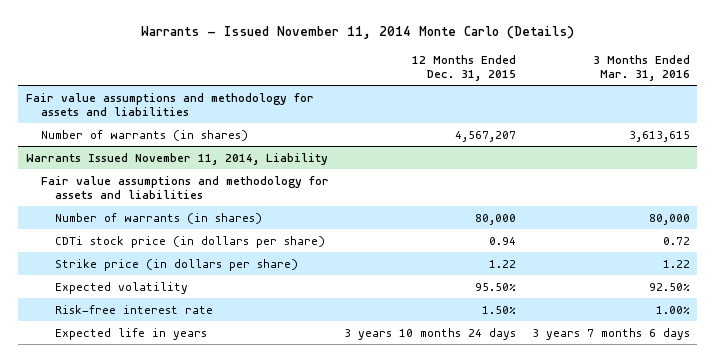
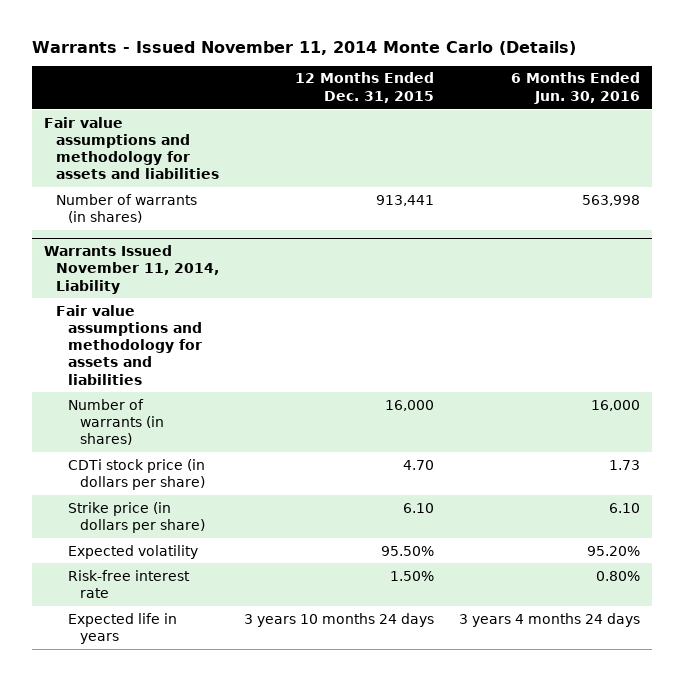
- | 12 Months Ended Dec. 31, 2015 | 3 Months Ended Mar. 31, 2016
+ | 12 Months Ended Dec. 31, 2015 | 6 Months Ended Jun. 30, 2016
- Number of warrants (in shares) | 4,567,207 | 3,613,615
+ Number of warrants (in shares) | 913,441 | 563,998
@ Warrants Issued November 11, 2014, Liability
- Number of warrants (in shares) | 80,000 | 80,000
- CDTi stock price (in dollars per share) | 0.94 | 0.72
- Strike price (in dollars per share) | 1.22 | 1.22
+ Number of warrants (in shares) | 16,000 | 16,000
+ CDTi stock price (in dollars per share) | 4.70 | 1.73
+ Strike price (in dollars per share) | 6.10 | 6.10

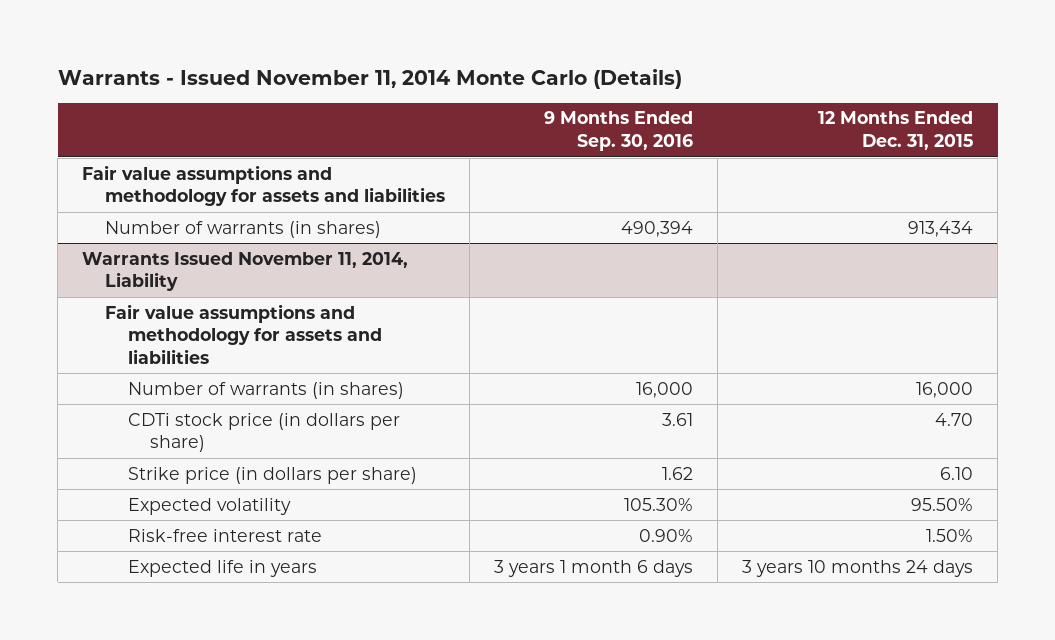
- | 12 Months Ended Dec. 31, 2015 | 6 Months Ended Jun. 30, 2016
+ | 9 Months Ended Sep. 30, 2016 | 12 Months Ended Dec. 31, 2015
- Number of warrants (in shares) | 913,441 | 563,998
+ Number of warrants (in shares) | 490,394 | 913,434

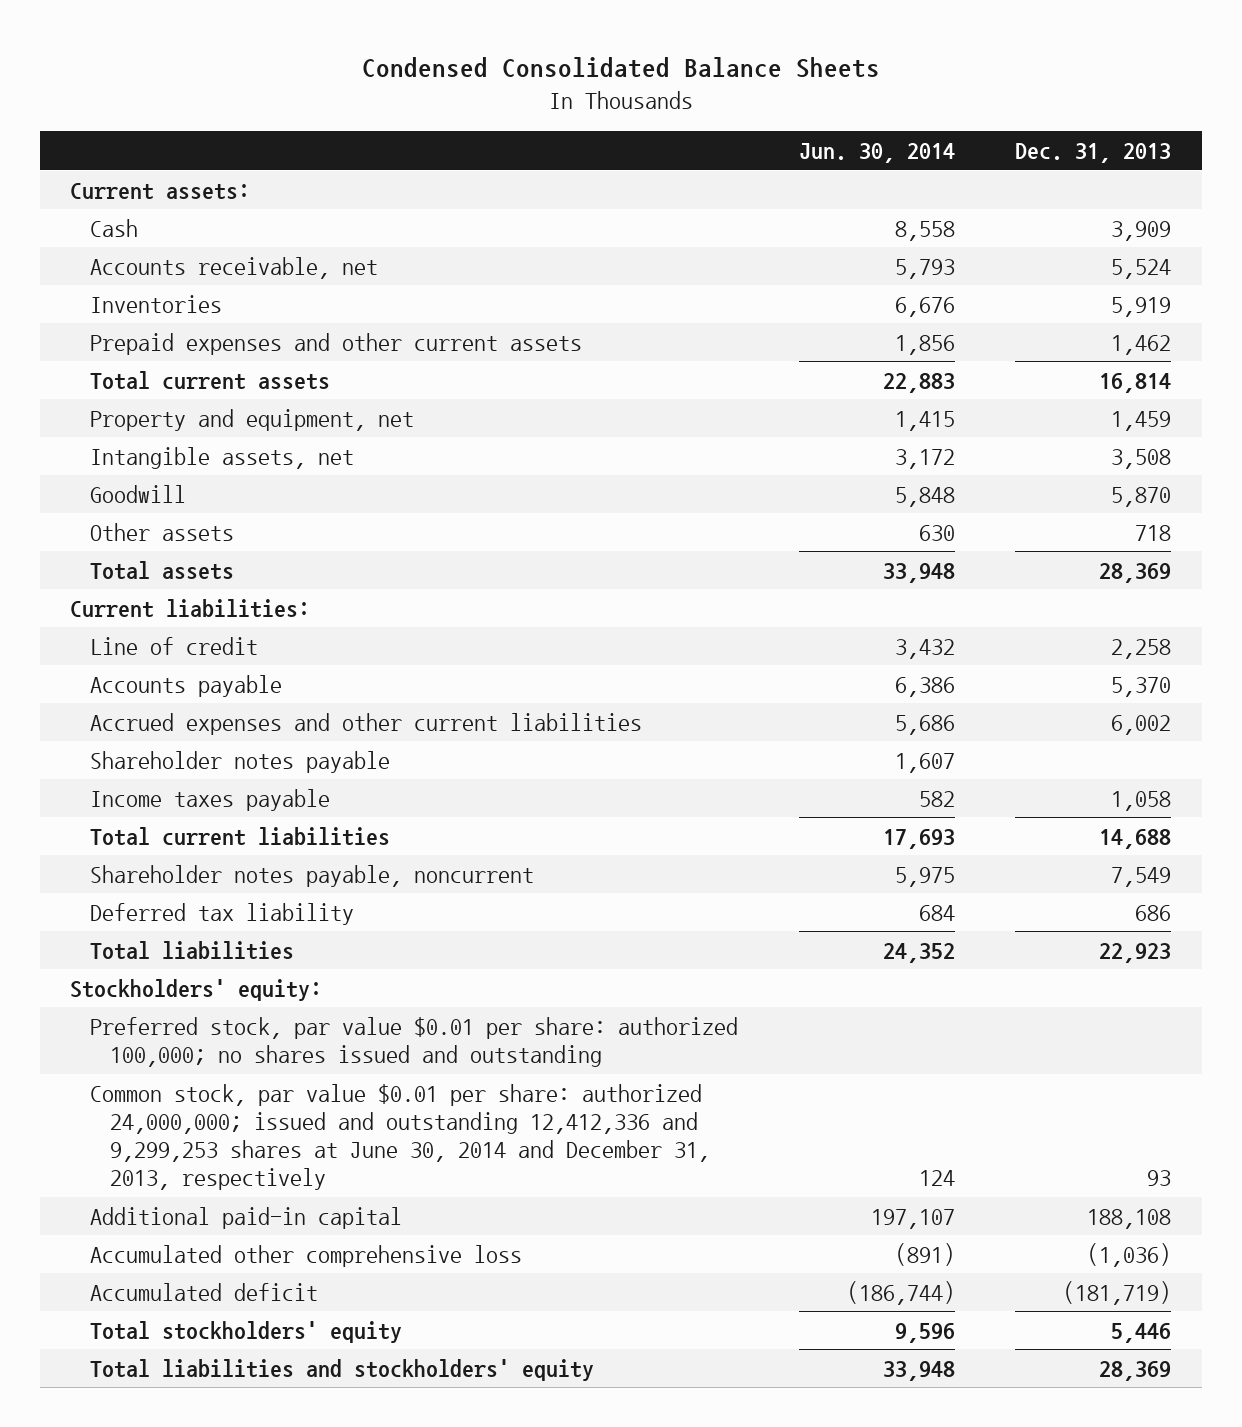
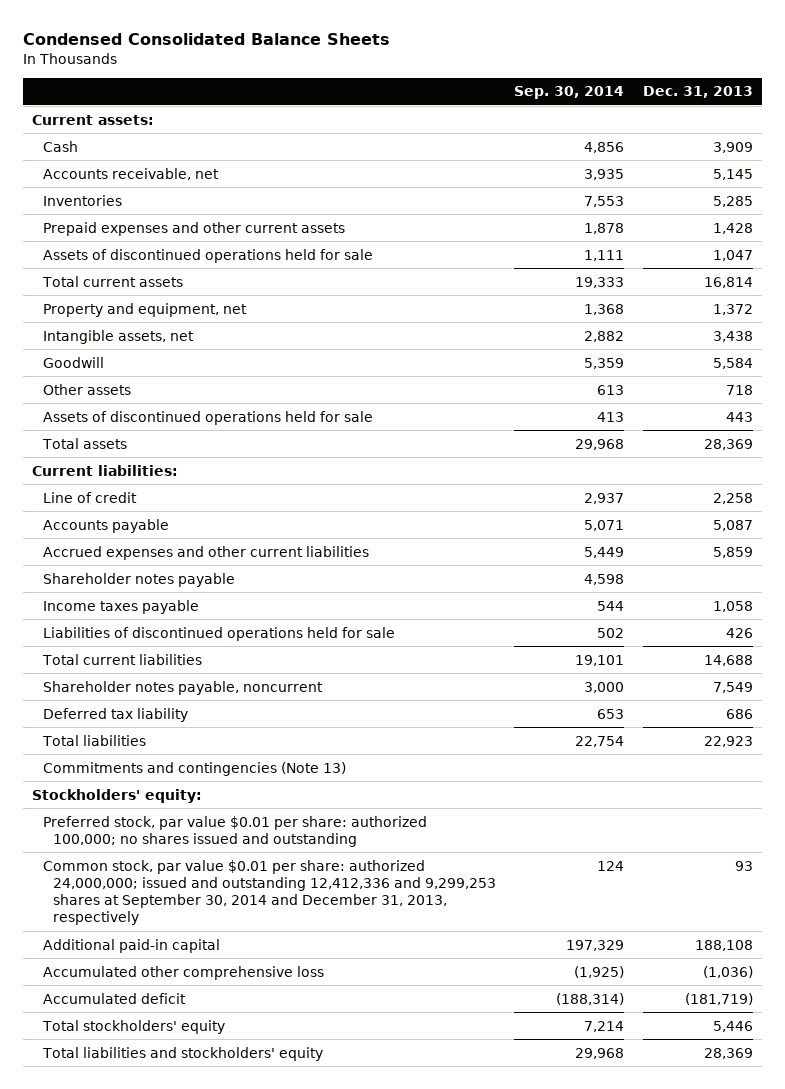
- | Jun. 30, 2014 | Dec. 31, 2013
+ | Sep. 30, 2014 | Dec. 31, 2013
- Accounts receivable, net | 5,793 | 5,524
- Inventories | 6,676 | 5,919
- Prepaid expenses and other current assets | 1,856 | 1,462
+ Accounts receivable, net | 3,935 | 5,145
+ Inventories | 7,553 | 5,285
+ Prepaid expenses and other current assets | 1,878 | 1,428
+ Assets of discontinued operations held for sale | 1,111 | 1,047
- Property and equipment, net | 1,415 | 1,459
- Intangible assets, net | 3,172 | 3,508
- Goodwill | 5,848 | 5,870
+ Property and equipment, net | 1,368 | 1,372
+ Intangible assets, net | 2,882 | 3,438
+ Goodwill | 5,359 | 5,584
+ Assets of discontinued operations held for sale | 413 | 443
- Accounts payable | 6,386 | 5,370
- Accrued expenses and other current liabilities | 5,686 | 6,002
+ Accounts payable | 5,071 | 5,087
+ Accrued expenses and other current liabilities | 5,449 | 5,859
+ Liabilities of discontinued operations held for sale | 502 | 426
+ Commitments and contingencies (Note 13)
- Common stock, par value $0.01 per share: authorized 24,000,000; issued and outstanding 12,412,336 and 9,299,253 shares at June 30, 2014 and December 31, 2013, respectively | 124 | 93
+ Common stock, par value $0.01 per share: authorized 24,000,000; issued and outstanding 12,412,336 and 9,299,253 shares at September 30, 2014 and December 31, 2013, respectively | 124 | 93

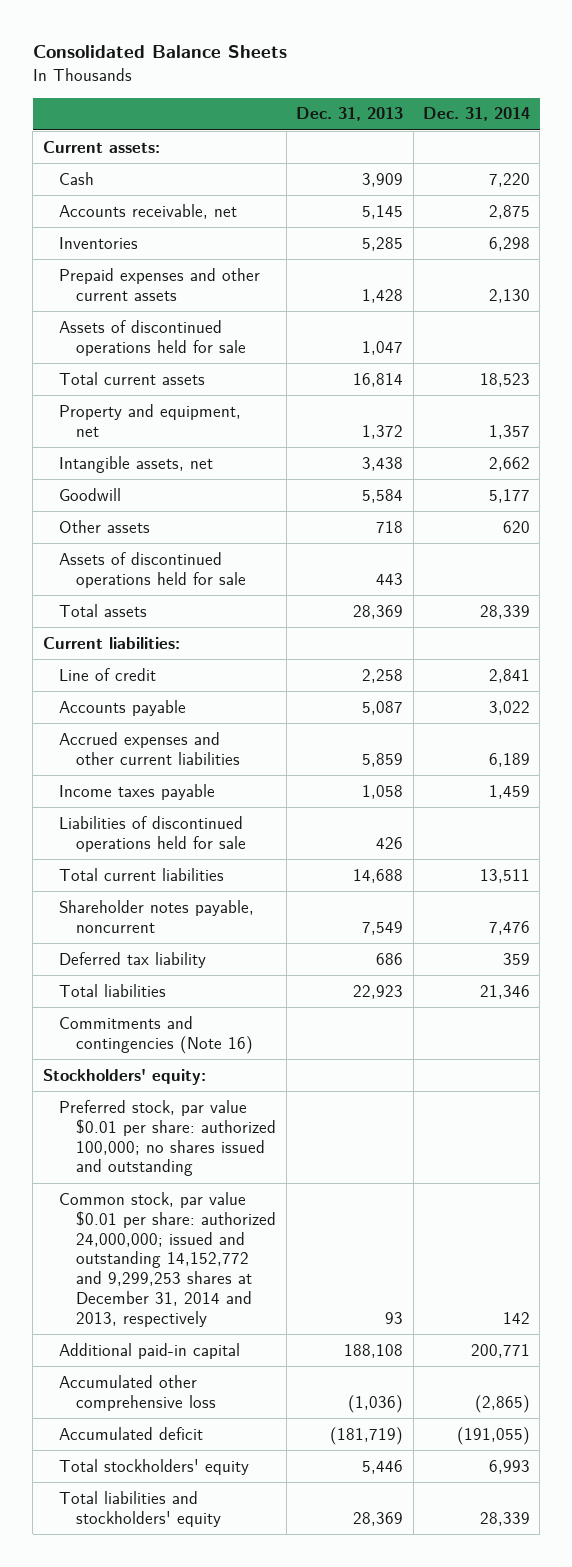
- Condensed Consolidated Balance Sheets
+ Consolidated Balance Sheets
- | Sep. 30, 2014 | Dec. 31, 2013
+ | Dec. 31, 2013 | Dec. 31, 2014
- Shareholder notes payable | 4,598 |
- Commitments and contingencies (Note 13)
+ Commitments and contingencies (Note 16)
- Common stock, par value $0.01 per share: authorized 24,000,000; issued and outstanding 12,412,336 and 9,299,253 shares at September 30, 2014 and December 31, 2013, respectively | 124 | 93
+ Common stock, par value $0.01 per share: authorized 24,000,000; issued and outstanding 14,152,772 and 9,299,253 shares at December 31, 2014 and 2013, respectively | 93 | 142

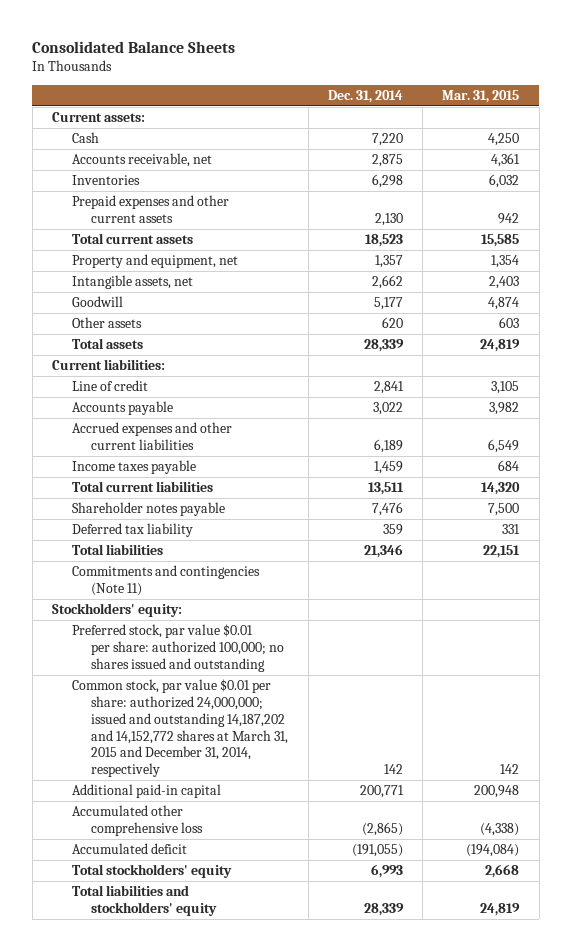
- | Dec. 31, 2013 | Dec. 31, 2014
+ | Dec. 31, 2014 | Mar. 31, 2015
- Assets of discontinued operations held for sale | 1,047 |
- Assets of discontinued operations held for sale | 443 |
- Liabilities of discontinued operations held for sale | 426 |
- Shareholder notes payable, noncurrent | 7,549 | 7,476
+ Shareholder notes payable | 7,476 | 7,500
- Commitments and contingencies (Note 16)
+ Commitments and contingencies (Note 11)
- Common stock, par value $0.01 per share: authorized 24,000,000; issued and outstanding 14,152,772 and 9,299,253 shares at December 31, 2014 and 2013, respectively | 93 | 142
+ Common stock, par value $0.01 per share: authorized 24,000,000; issued and outstanding 14,187,202 and 14,152,772 shares at March 31, 2015 and December 31, 2014, respectively | 142 | 142

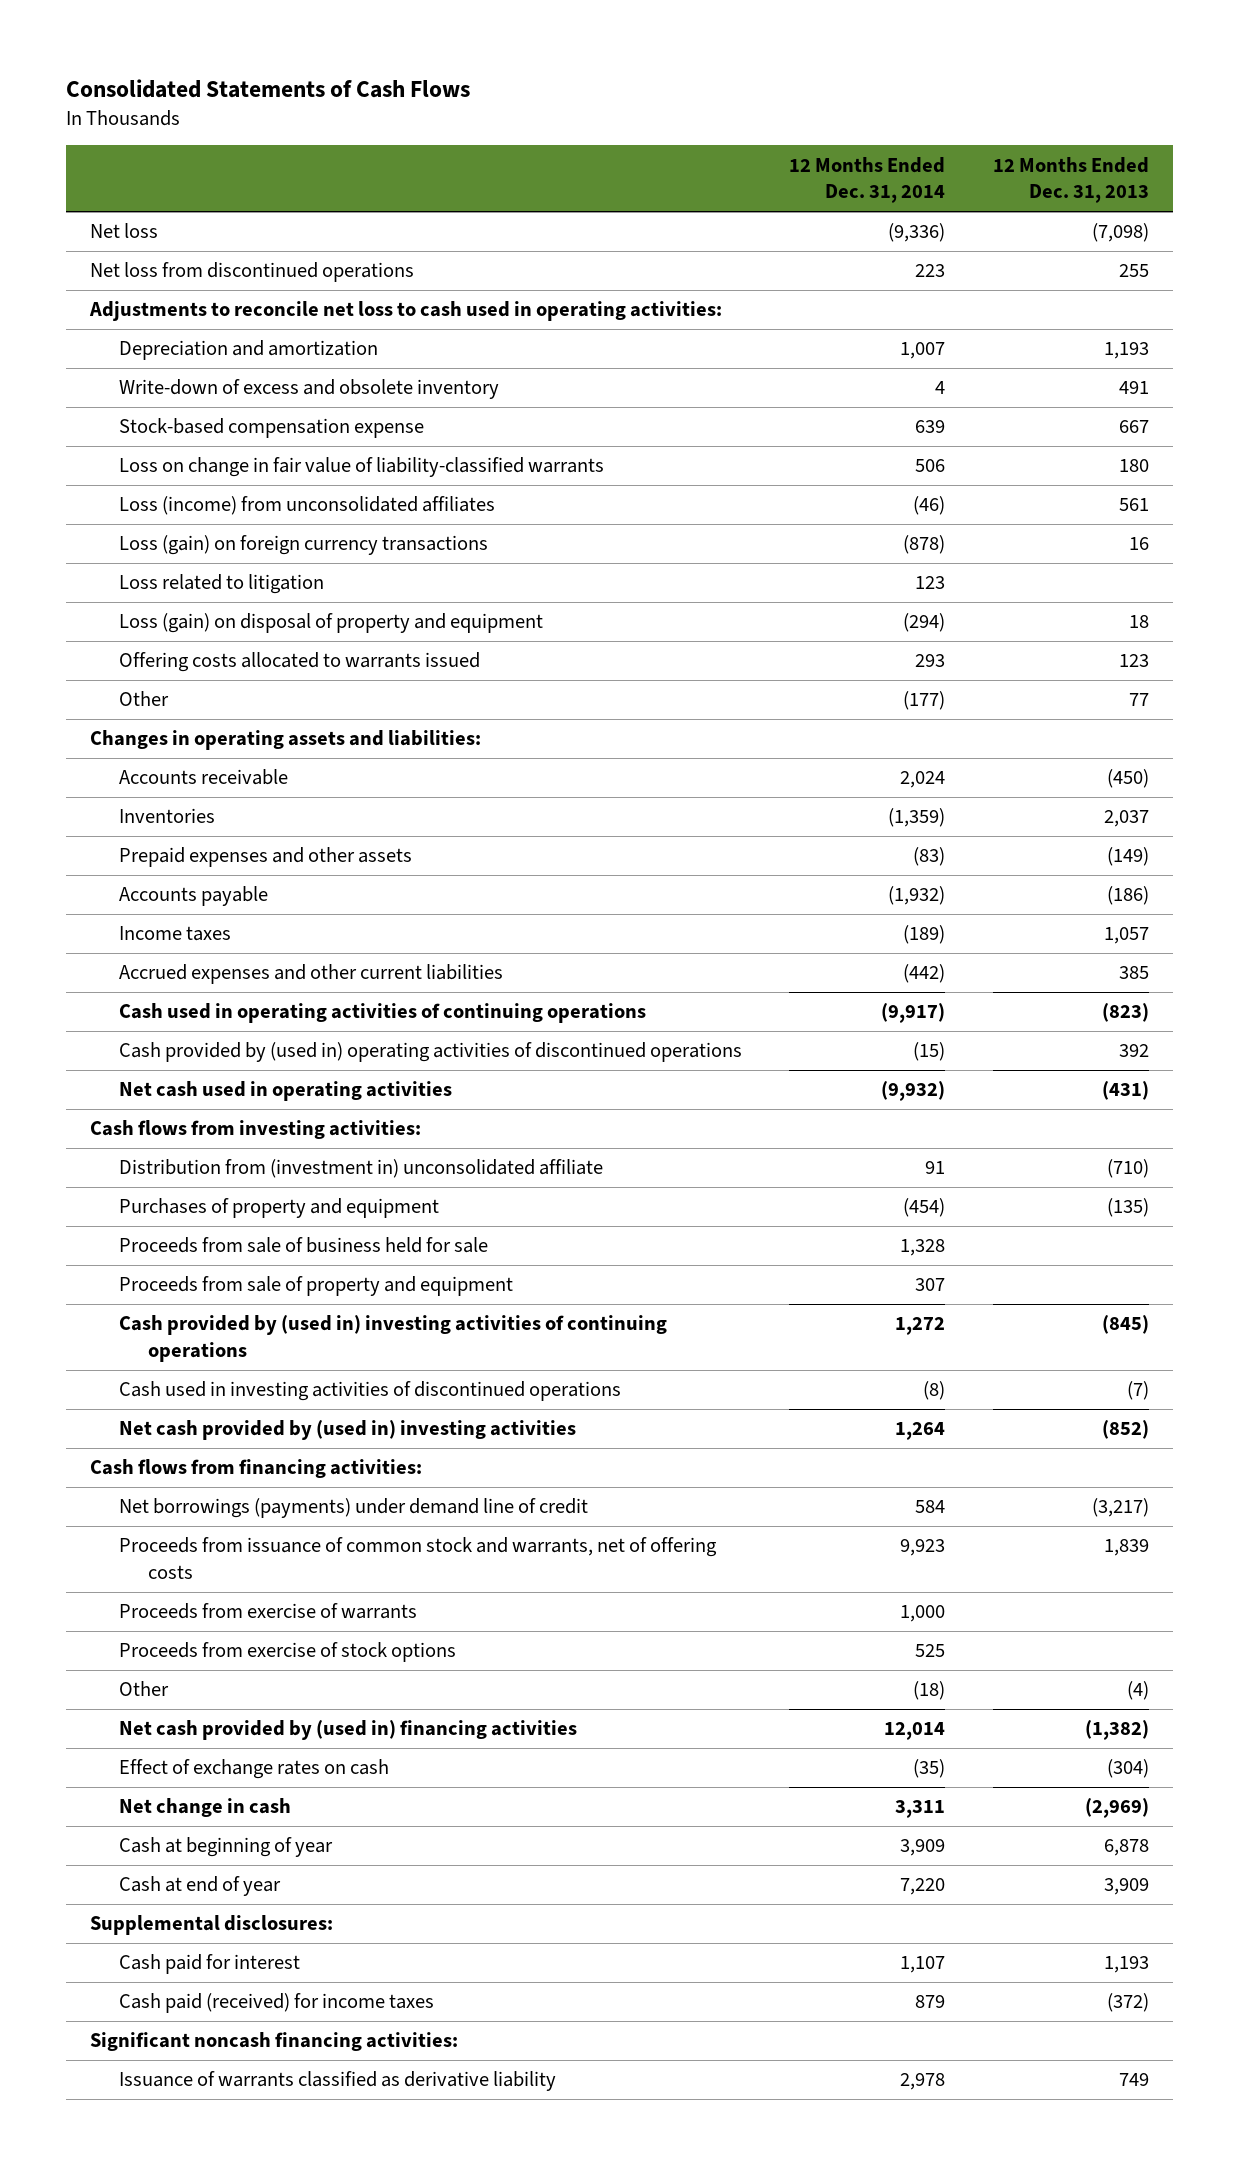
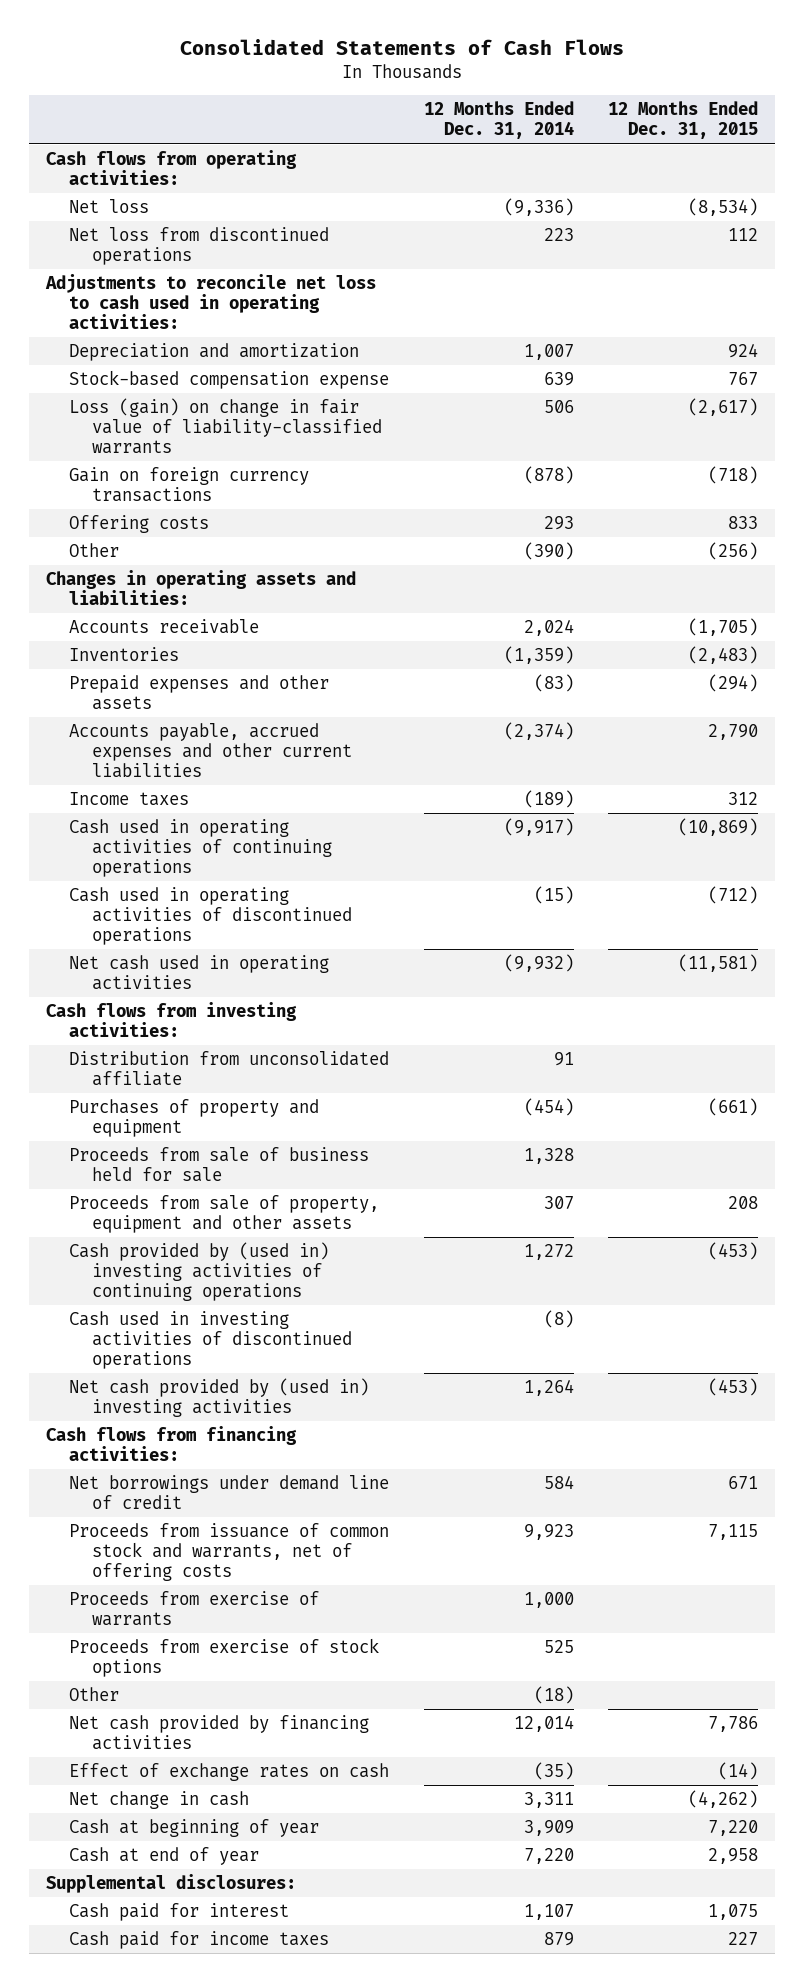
- | 12 Months Ended Dec. 31, 2014 | 12 Months Ended Dec. 31, 2013
+ | 12 Months Ended Dec. 31, 2014 | 12 Months Ended Dec. 31, 2015
+ Cash flows from operating activities:
- Write-down of excess and obsolete inventory | 4 | 491
- Loss on change in fair value of liability-classified warrants | 506 | 180
- Loss (income) from unconsolidated affiliates | (46) | 561
- Loss (gain) on foreign currency transactions | (878) | 16
- Loss related to litigation | 123 |
- Loss (gain) on disposal of property and equipment | (294) | 18
- Offering costs allocated to warrants issued | 293 | 123
- Other | (177) | 77
+ Loss (gain) on change in fair value of liability-classified warrants | 506 | (2,617)
+ Gain on foreign currency transactions | (878) | (718)
+ Offering costs | 293 | 833
+ Other | (390) | (256)
- Accounts payable | (1,932) | (186)
+ Accounts payable, accrued expenses and other current liabilities | (2,374) | 2,790
- Accrued expenses and other current liabilities | (442) | 385
- Cash provided by (used in) operating activities of discontinued operations | (15) | 392
+ Cash used in operating activities of discontinued operations | (15) | (712)
- Distribution from (investment in) unconsolidated affiliate | 91 | (710)
+ Distribution from unconsolidated affiliate | 91 |
- Proceeds from sale of property and equipment | 307 |
+ Proceeds from sale of property, equipment and other assets | 307 | 208
- Net borrowings (payments) under demand line of credit | 584 | (3,217)
+ Net borrowings under demand line of credit | 584 | 671
- Net cash provided by (used in) financing activities | 12,014 | (1,382)
+ Net cash provided by financing activities | 12,014 | 7,786
- Cash paid (received) for income taxes | 879 | (372)
- Significant noncash financing activities:
- Issuance of warrants classified as derivative liability | 2,978 | 749
+ Cash paid for income taxes | 879 | 227

